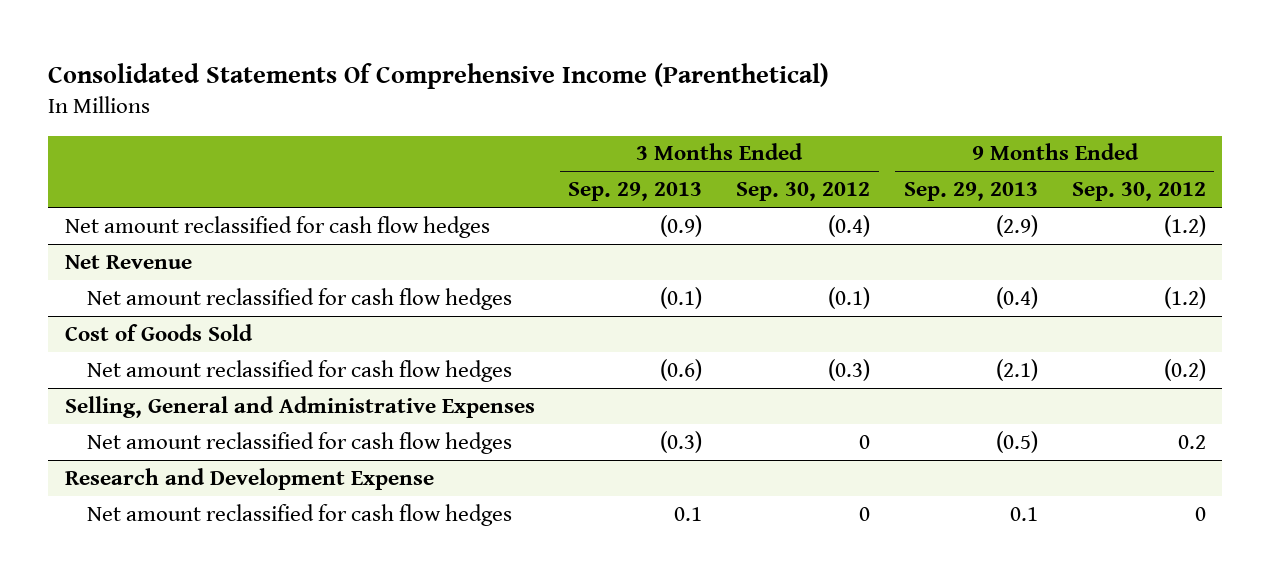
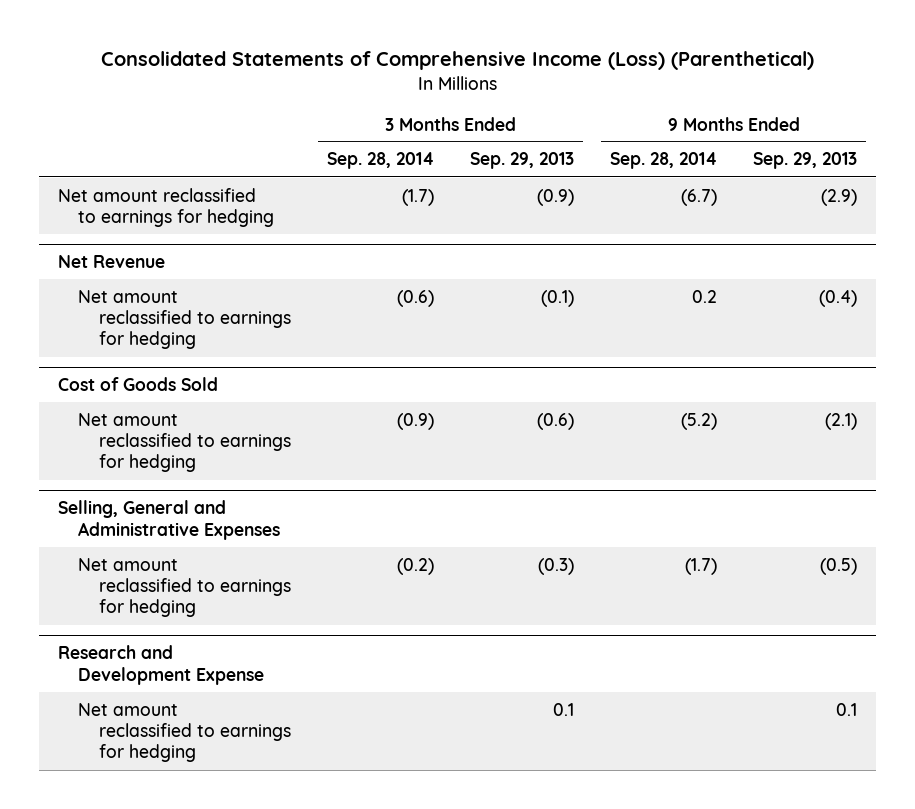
- Consolidated Statements Of Comprehensive Income (Parenthetical)
+ Consolidated Statements of Comprehensive Income (Loss) (Parenthetical)
- | 3 Months Ended Sep. 29, 2013 | 3 Months Ended Sep. 30, 2012 | 9 Months Ended Sep. 29, 2013 | 9 Months Ended Sep. 30, 2012
+ | 3 Months Ended Sep. 28, 2014 | 3 Months Ended Sep. 29, 2013 | 9 Months Ended Sep. 28, 2014 | 9 Months Ended Sep. 29, 2013
- Net amount reclassified for cash flow hedges | (0.9) | (0.4) | (2.9) | (1.2)
+ Net amount reclassified to earnings for hedging | (1.7) | (0.9) | (6.7) | (2.9)
@ Net Revenue
- Net amount reclassified for cash flow hedges | (0.1) | (0.1) | (0.4) | (1.2)
+ Net amount reclassified to earnings for hedging | (0.6) | (0.1) | 0.2 | (0.4)
@ Cost of Goods Sold
- Net amount reclassified for cash flow hedges | (0.6) | (0.3) | (2.1) | (0.2)
+ Net amount reclassified to earnings for hedging | (0.9) | (0.6) | (5.2) | (2.1)
@ Selling, General and Administrative Expenses
- Net amount reclassified for cash flow hedges | (0.3) | 0 | (0.5) | 0.2
+ Net amount reclassified to earnings for hedging | (0.2) | (0.3) | (1.7) | (0.5)
@ Research and Development Expense
- Net amount reclassified for cash flow hedges | 0.1 | 0 | 0.1 | 0
+ Net amount reclassified to earnings for hedging | | 0.1 | | 0.1

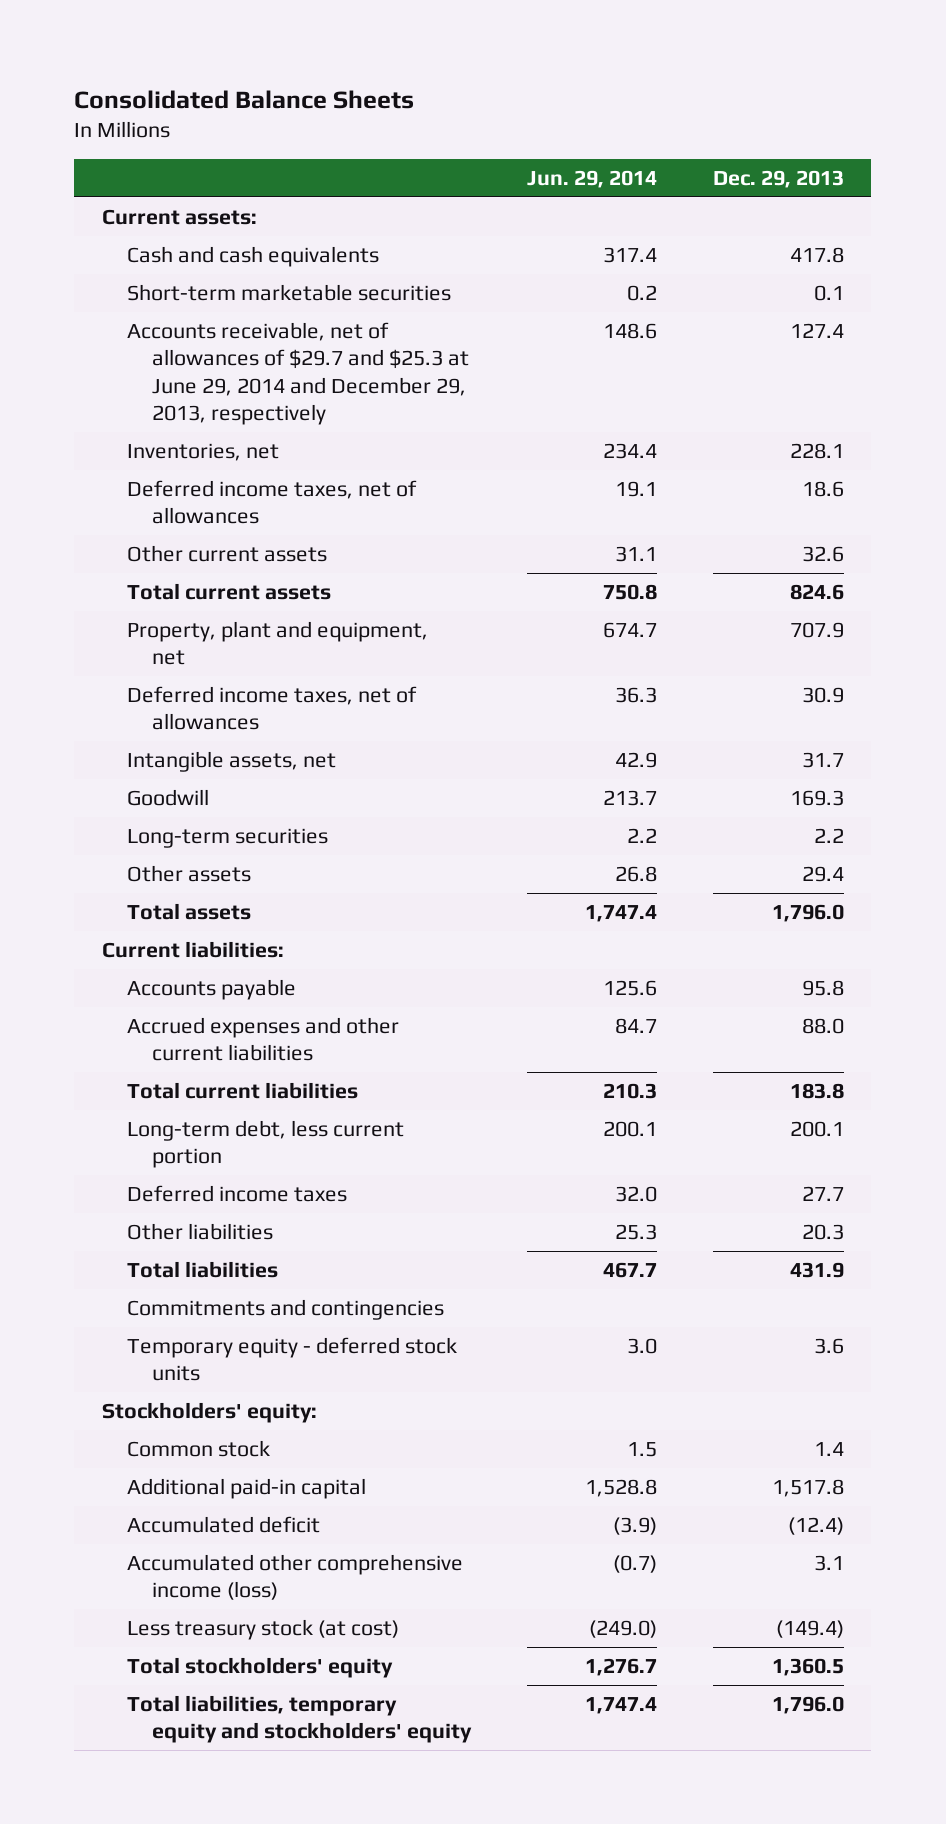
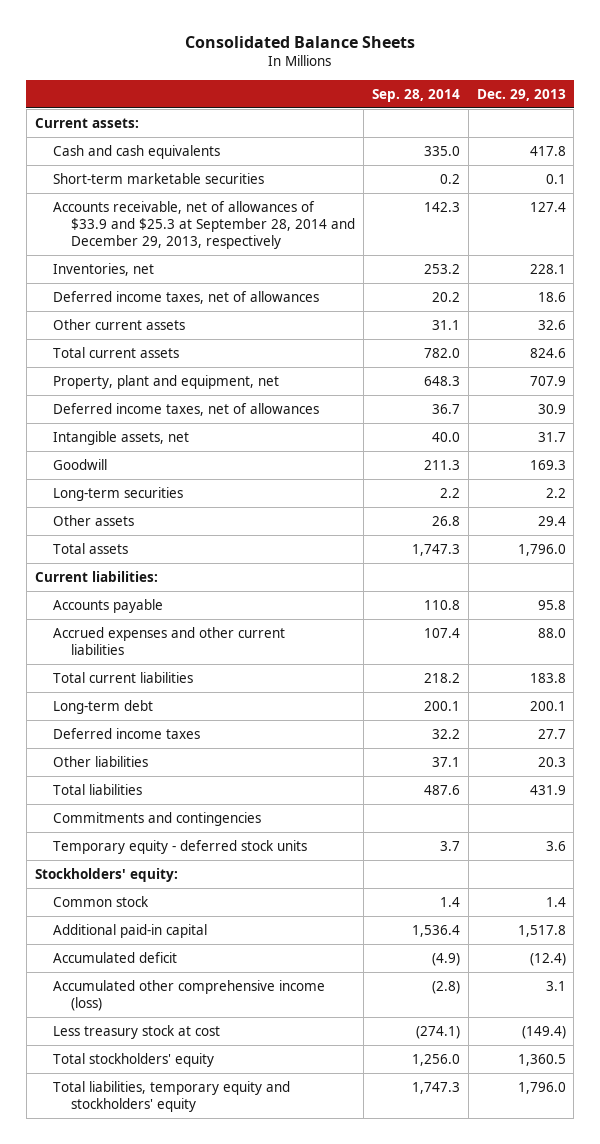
- | Jun. 29, 2014 | Dec. 29, 2013
+ | Sep. 28, 2014 | Dec. 29, 2013
- Accounts receivable, net of allowances of $29.7 and $25.3 at June 29, 2014 and December 29, 2013, respectively | 148.6 | 127.4
+ Accounts receivable, net of allowances of $33.9 and $25.3 at September 28, 2014 and December 29, 2013, respectively | 142.3 | 127.4
- Long-term debt, less current portion | 200.1 | 200.1
+ Long-term debt | 200.1 | 200.1
- Less treasury stock (at cost) | (249.0) | (149.4)
+ Less treasury stock at cost | (274.1) | (149.4)

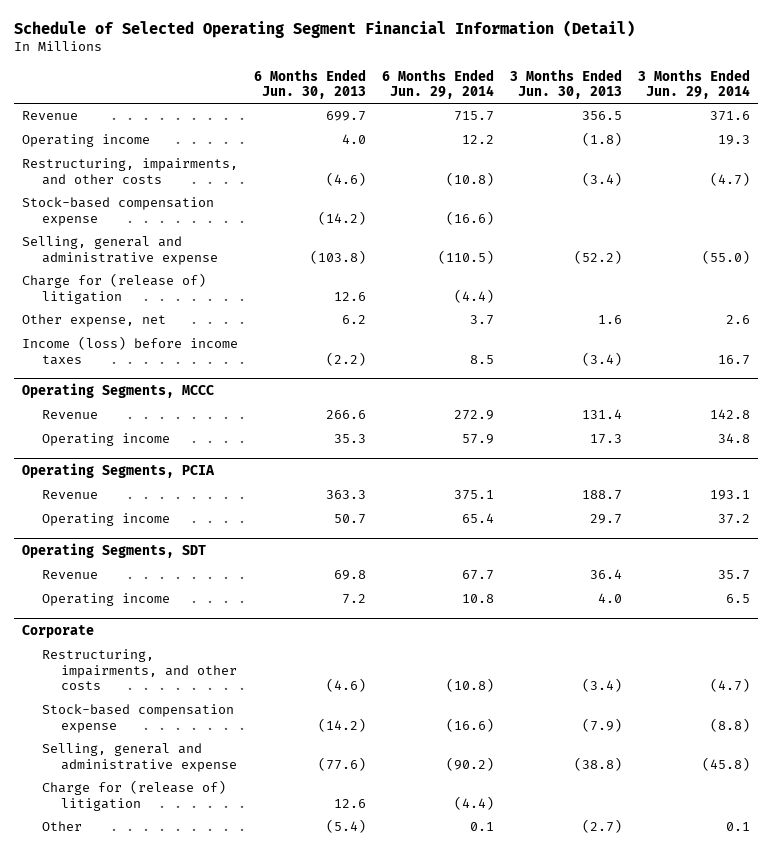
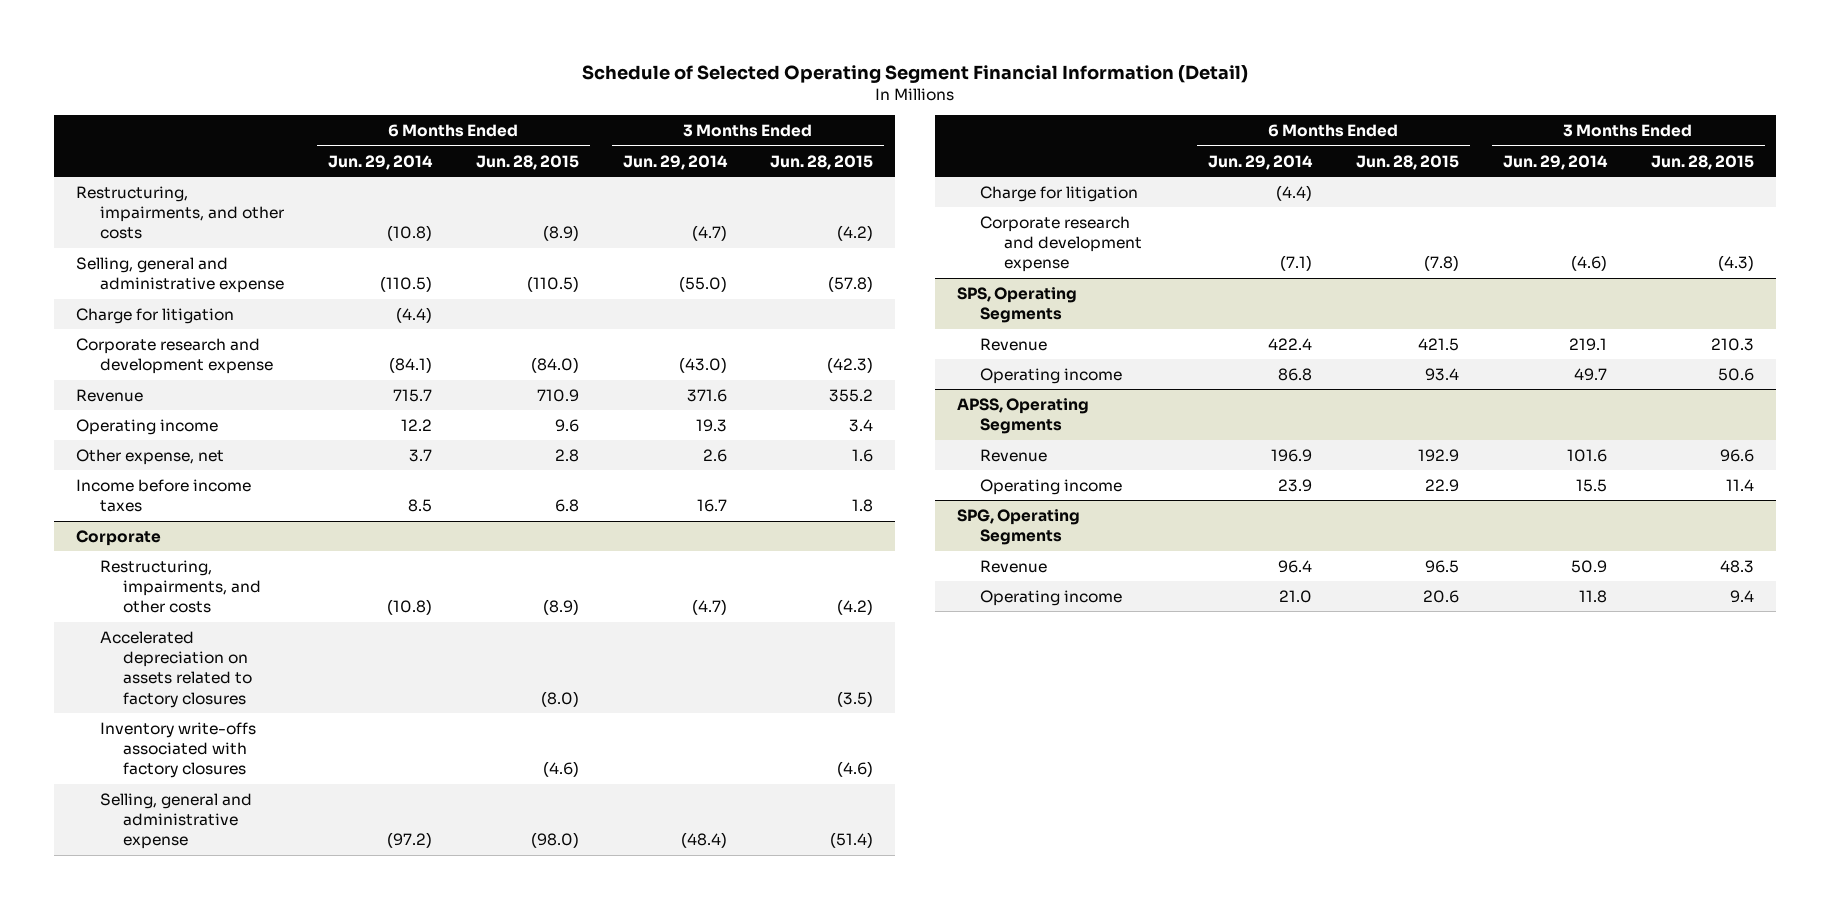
- | 6 Months Ended Jun. 30, 2013 | 6 Months Ended Jun. 29, 2014 | 3 Months Ended Jun. 30, 2013 | 3 Months Ended Jun. 29, 2014
+ | 6 Months Ended Jun. 29, 2014 | 6 Months Ended Jun. 28, 2015 | 3 Months Ended Jun. 29, 2014 | 3 Months Ended Jun. 28, 2015
- Stock-based compensation expense | (14.2) | (16.6) | |
- Charge for (release of) litigation | 12.6 | (4.4) | |
+ Charge for litigation | (4.4) | | |
+ Corporate research and development expense | (84.1) | (84.0) | (43.0) | (42.3)
moved down: Revenue | 715.7 | 710.9 | 371.6 | 355.2
moved down: Operating income | 12.2 | 9.6 | 19.3 | 3.4
- Income (loss) before income taxes | (2.2) | 8.5 | (3.4) | 16.7
- Operating Segments, MCCC
- Revenue | 266.6 | 272.9 | 131.4 | 142.8
- Operating income | 35.3 | 57.9 | 17.3 | 34.8
- Operating Segments, PCIA
- Revenue | 363.3 | 375.1 | 188.7 | 193.1
- Operating income | 50.7 | 65.4 | 29.7 | 37.2
- Operating Segments, SDT
- Revenue | 69.8 | 67.7 | 36.4 | 35.7
- Operating income | 7.2 | 10.8 | 4.0 | 6.5
+ Income before income taxes | 8.5 | 6.8 | 16.7 | 1.8
@ Corporate
- Stock-based compensation expense | (14.2) | (16.6) | (7.9) | (8.8)
- Selling, general and administrative expense | (77.6) | (90.2) | (38.8) | (45.8)
- Charge for (release of) litigation | 12.6 | (4.4) | |
- Other | (5.4) | 0.1 | (2.7) | 0.1
+ Accelerated depreciation on assets related to factory closures | | (8.0) | | (3.5)
+ Inventory write-offs associated with factory closures | | (4.6) | | (4.6)
+ Selling, general and administrative expense | (97.2) | (98.0) | (48.4) | (51.4)
+ Charge for litigation | (4.4) | | |
+ Corporate research and development expense | (7.1) | (7.8) | (4.6) | (4.3)
+ SPS, Operating Segments
+ Revenue | 422.4 | 421.5 | 219.1 | 210.3
+ Operating income | 86.8 | 93.4 | 49.7 | 50.6
+ APSS, Operating Segments
+ Revenue | 196.9 | 192.9 | 101.6 | 96.6
+ Operating income | 23.9 | 22.9 | 15.5 | 11.4
+ SPG, Operating Segments
+ Revenue | 96.4 | 96.5 | 50.9 | 48.3
+ Operating income | 21.0 | 20.6 | 11.8 | 9.4

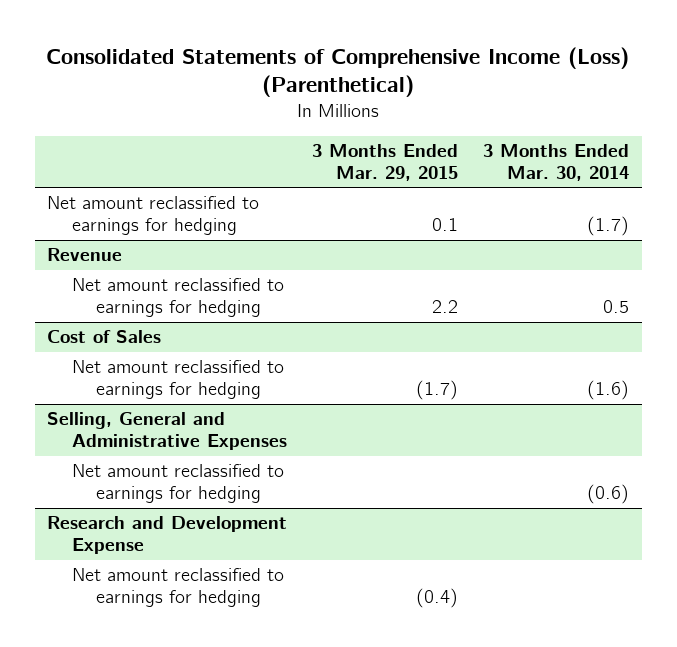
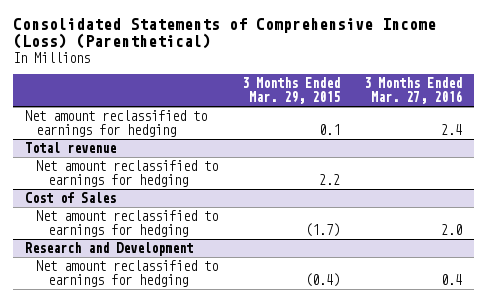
- | 3 Months Ended Mar. 29, 2015 | 3 Months Ended Mar. 30, 2014
+ | 3 Months Ended Mar. 29, 2015 | 3 Months Ended Mar. 27, 2016
- Revenue
+ Total revenue
- Selling, General and Administrative Expenses
- Net amount reclassified to earnings for hedging | | (0.6)
- Research and Development Expense
+ Research and Development

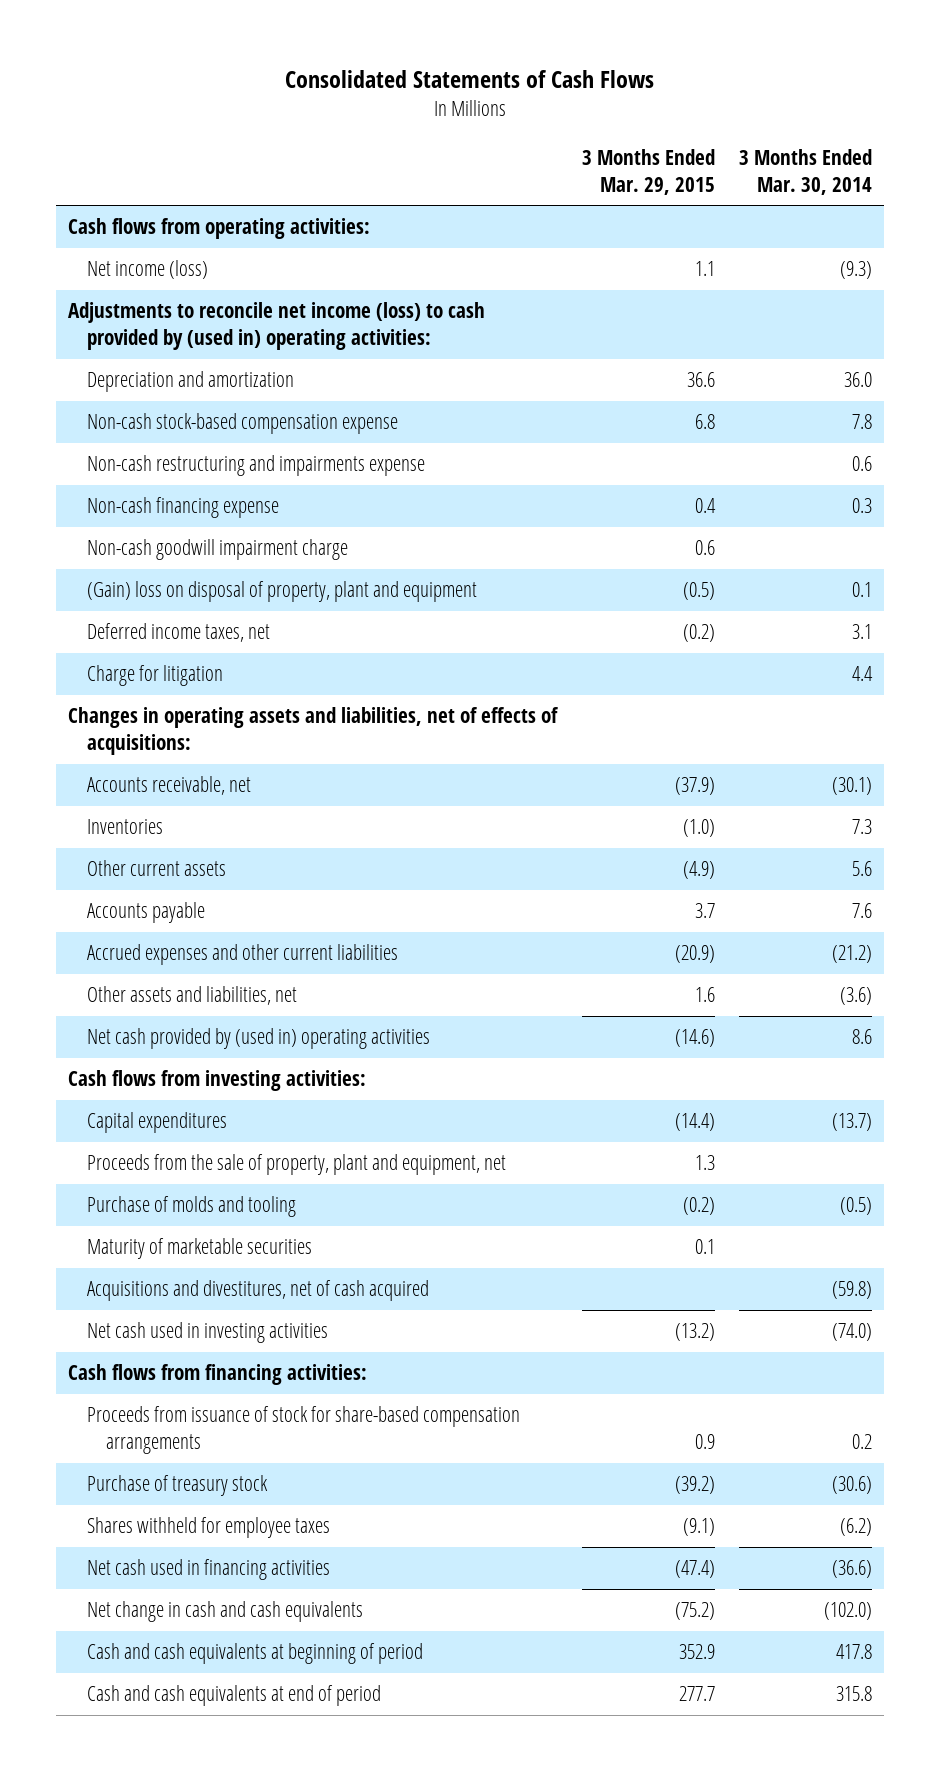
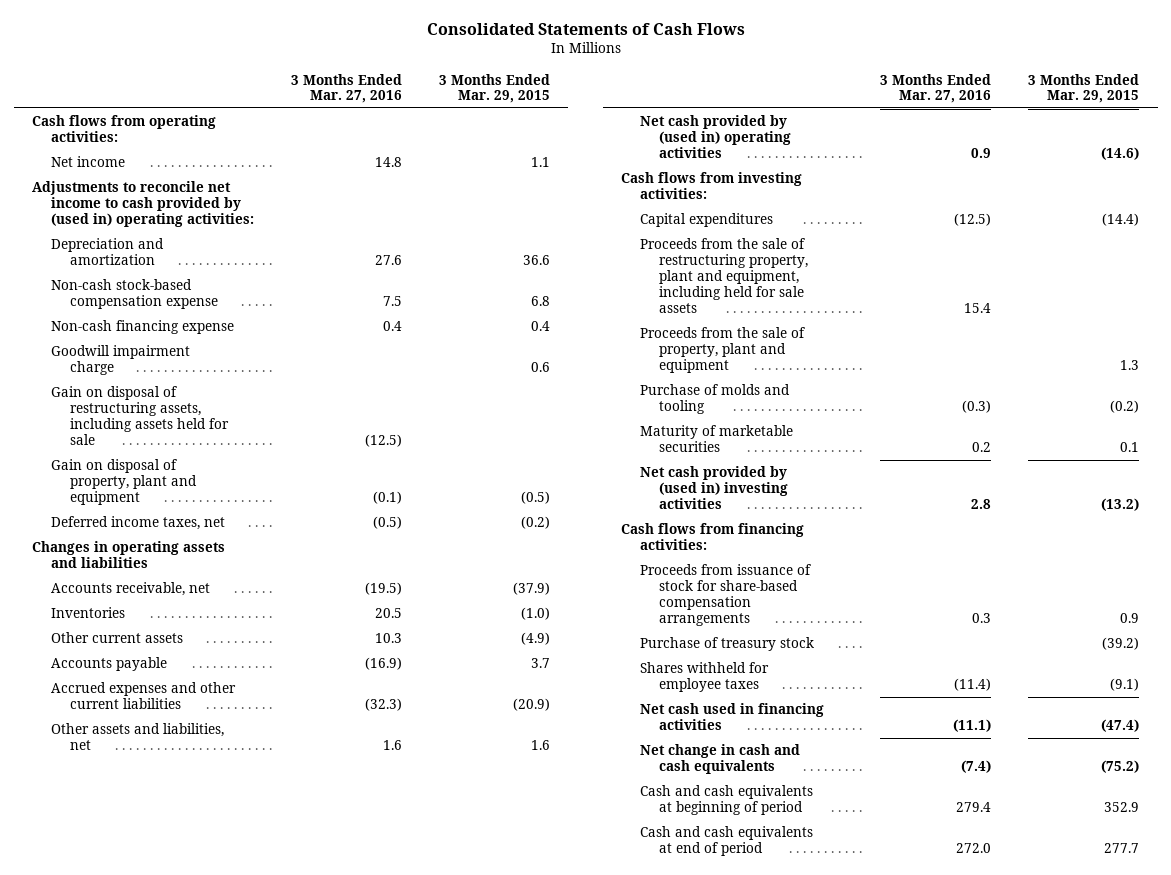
- | 3 Months Ended Mar. 29, 2015 | 3 Months Ended Mar. 30, 2014
+ | 3 Months Ended Mar. 27, 2016 | 3 Months Ended Mar. 29, 2015
- Net income (loss) | 1.1 | (9.3)
- Adjustments to reconcile net income (loss) to cash provided by (used in) operating activities:
+ Net income | 14.8 | 1.1
+ Adjustments to reconcile net income to cash provided by (used in) operating activities:
- Non-cash restructuring and impairments expense | | 0.6
- Non-cash goodwill impairment charge | 0.6 |
- (Gain) loss on disposal of property, plant and equipment | (0.5) | 0.1
+ Goodwill impairment charge | | 0.6
+ Gain on disposal of restructuring assets, including assets held for sale | (12.5) |
+ Gain on disposal of property, plant and equipment | (0.1) | (0.5)
- Charge for litigation | | 4.4
- Changes in operating assets and liabilities, net of effects of acquisitions:
+ Changes in operating assets and liabilities
- Proceeds from the sale of property, plant and equipment, net | 1.3 |
+ Proceeds from the sale of restructuring property, plant and equipment, including held for sale assets | 15.4 |
+ Proceeds from the sale of property, plant and equipment | | 1.3
- Acquisitions and divestitures, net of cash acquired | | (59.8)
- Net cash used in investing activities | (13.2) | (74.0)
+ Net cash provided by (used in) investing activities | 2.8 | (13.2)

